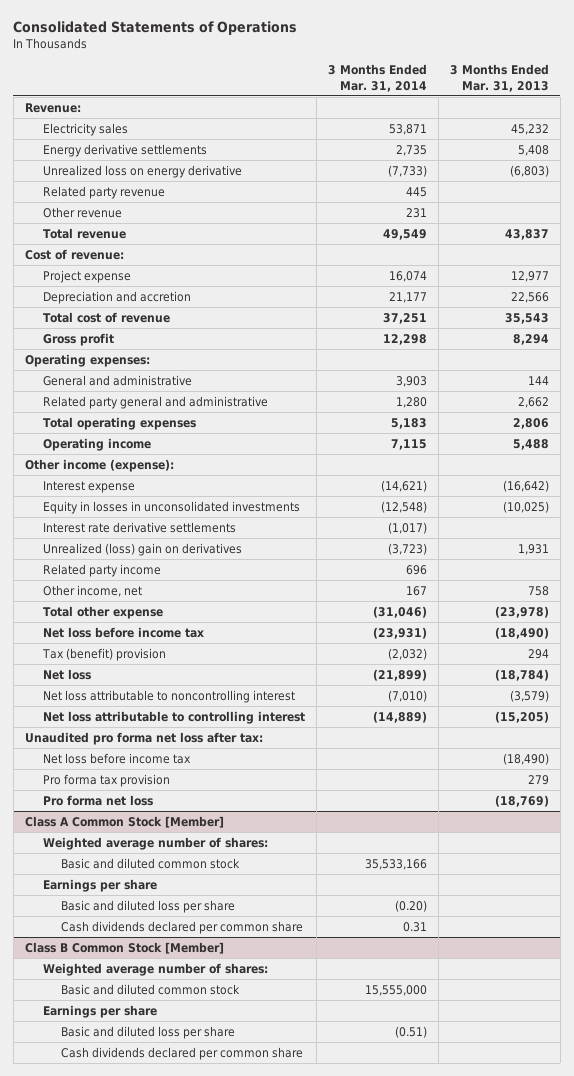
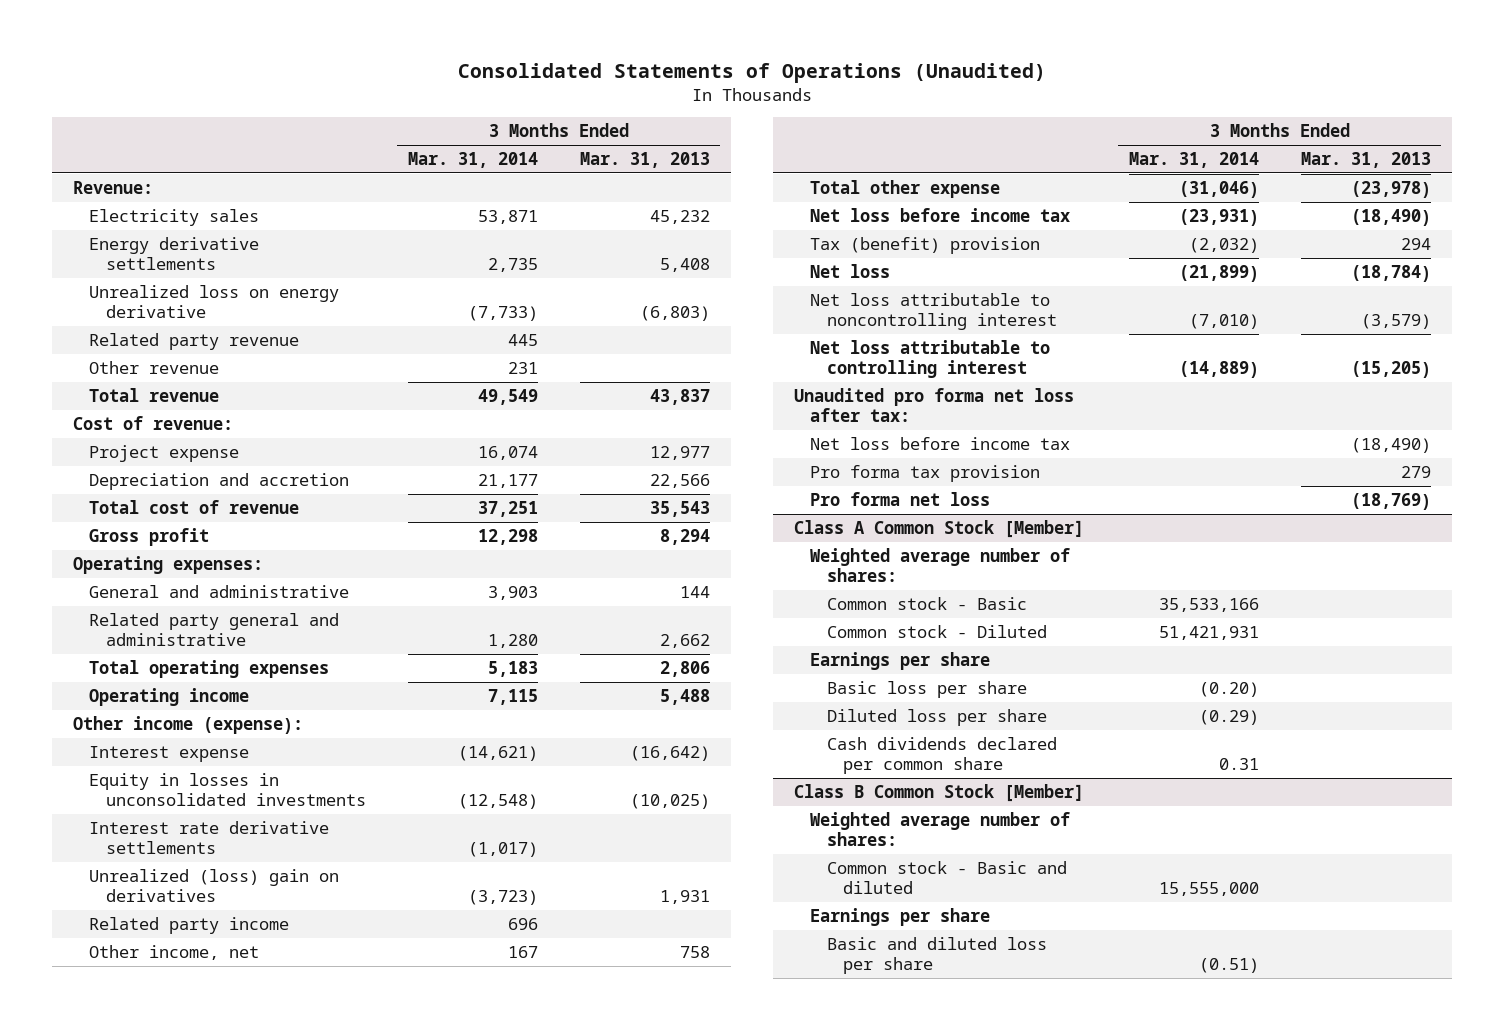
- Consolidated Statements of Operations
+ Consolidated Statements of Operations (Unaudited)
@ Class A Common Stock [Member]
- Basic and diluted common stock | 35,533,166 |
+ Common stock - Basic | 35,533,166 |
+ Common stock - Diluted | 51,421,931 |
- Basic and diluted loss per share | (0.20) |
+ Basic loss per share | (0.20) |
+ Diluted loss per share | (0.29) |
@ Class B Common Stock [Member]
- Basic and diluted common stock | 15,555,000 |
+ Common stock - Basic and diluted | 15,555,000 |
- Cash dividends declared per common share

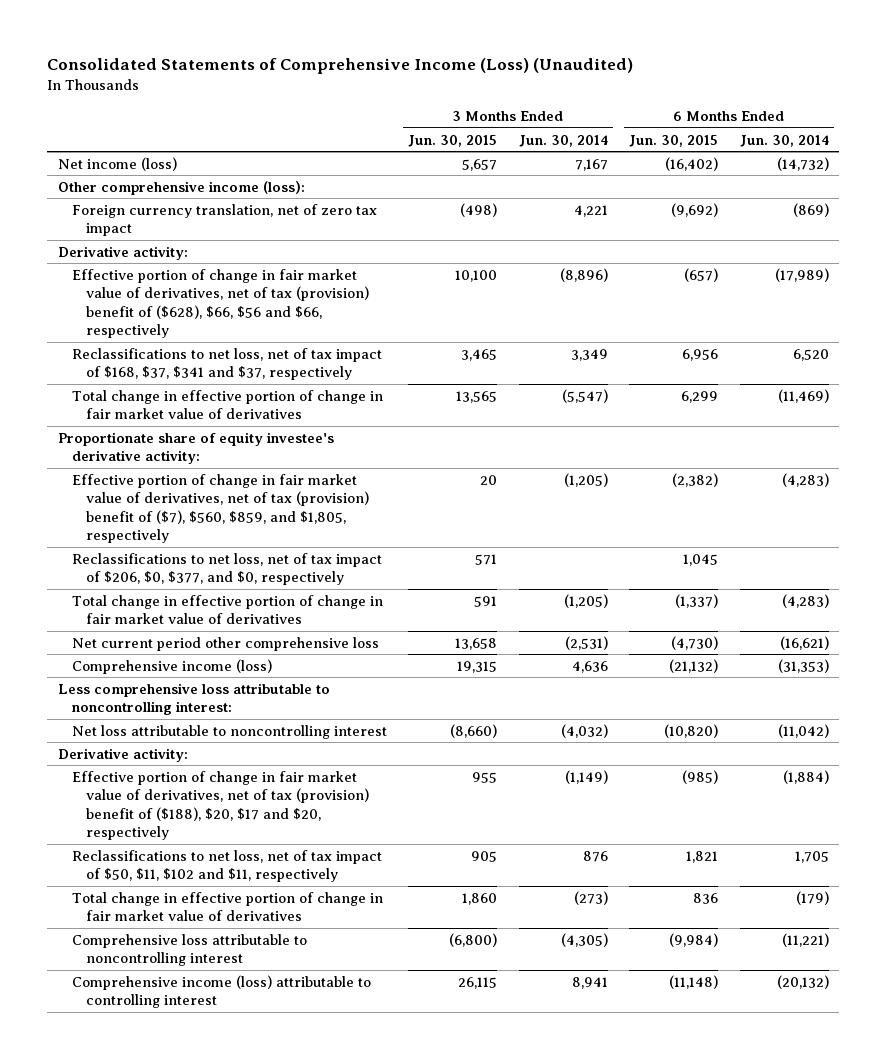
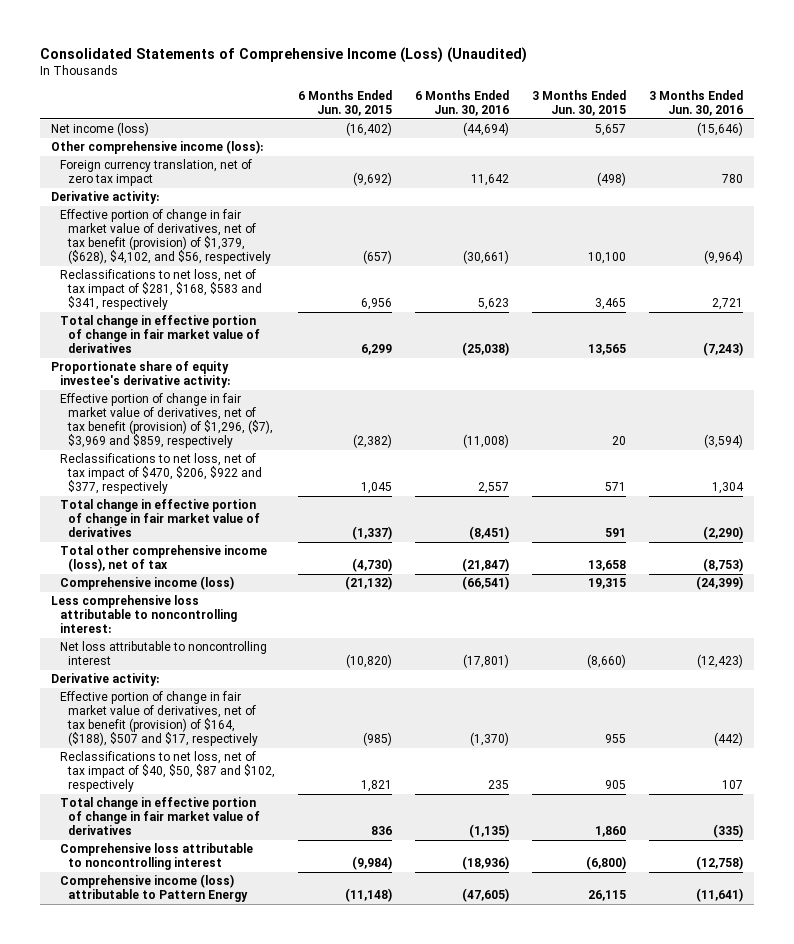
- | 3 Months Ended Jun. 30, 2015 | 3 Months Ended Jun. 30, 2014 | 6 Months Ended Jun. 30, 2015 | 6 Months Ended Jun. 30, 2014
+ | 6 Months Ended Jun. 30, 2015 | 6 Months Ended Jun. 30, 2016 | 3 Months Ended Jun. 30, 2015 | 3 Months Ended Jun. 30, 2016
- Effective portion of change in fair market value of derivatives, net of tax (provision) benefit of ($628), $66, $56 and $66, respectively | 10,100 | (8,896) | (657) | (17,989)
- Reclassifications to net loss, net of tax impact of $168, $37, $341 and $37, respectively | 3,465 | 3,349 | 6,956 | 6,520
+ Effective portion of change in fair market value of derivatives, net of tax benefit (provision) of $1,379, ($628), $4,102, and $56, respectively | (657) | (30,661) | 10,100 | (9,964)
+ Reclassifications to net loss, net of tax impact of $281, $168, $583 and $341, respectively | 6,956 | 5,623 | 3,465 | 2,721
- Effective portion of change in fair market value of derivatives, net of tax (provision) benefit of ($7), $560, $859, and $1,805, respectively | 20 | (1,205) | (2,382) | (4,283)
- Reclassifications to net loss, net of tax impact of $206, $0, $377, and $0, respectively | 571 | | 1,045 |
+ Effective portion of change in fair market value of derivatives, net of tax benefit (provision) of $1,296, ($7), $3,969 and $859, respectively | (2,382) | (11,008) | 20 | (3,594)
+ Reclassifications to net loss, net of tax impact of $470, $206, $922 and $377, respectively | 1,045 | 2,557 | 571 | 1,304
- Net current period other comprehensive loss | 13,658 | (2,531) | (4,730) | (16,621)
+ Total other comprehensive income (loss), net of tax | (4,730) | (21,847) | 13,658 | (8,753)
- Effective portion of change in fair market value of derivatives, net of tax (provision) benefit of ($188), $20, $17 and $20, respectively | 955 | (1,149) | (985) | (1,884)
- Reclassifications to net loss, net of tax impact of $50, $11, $102 and $11, respectively | 905 | 876 | 1,821 | 1,705
+ Effective portion of change in fair market value of derivatives, net of tax benefit (provision) of $164, ($188), $507 and $17, respectively | (985) | (1,370) | 955 | (442)
+ Reclassifications to net loss, net of tax impact of $40, $50, $87 and $102, respectively | 1,821 | 235 | 905 | 107
- Comprehensive income (loss) attributable to controlling interest | 26,115 | 8,941 | (11,148) | (20,132)
+ Comprehensive income (loss) attributable to Pattern Energy | (11,148) | (47,605) | 26,115 | (11,641)

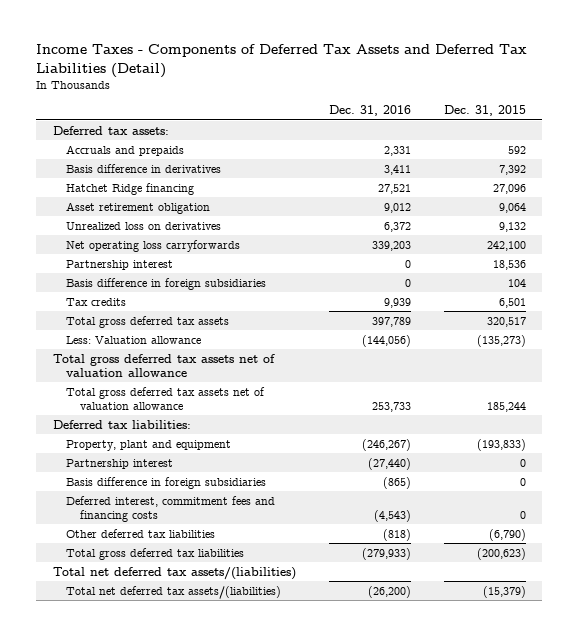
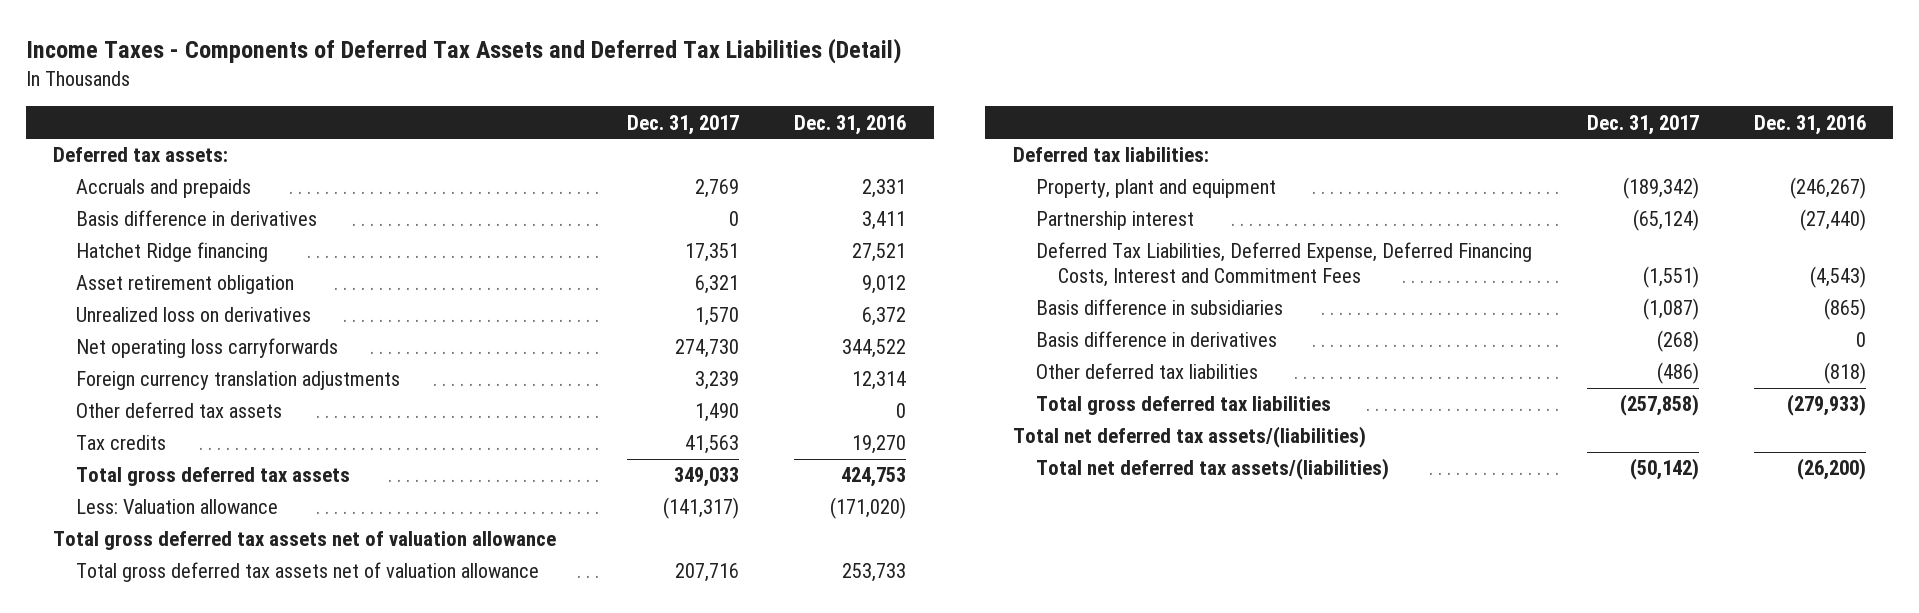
- | Dec. 31, 2016 | Dec. 31, 2015
+ | Dec. 31, 2017 | Dec. 31, 2016
- Net operating loss carryforwards | 339,203 | 242,100
- Partnership interest | 0 | 18,536
- Basis difference in foreign subsidiaries | 0 | 104
- Tax credits | 9,939 | 6,501
- Total gross deferred tax assets | 397,789 | 320,517
- Less: Valuation allowance | (144,056) | (135,273)
+ Net operating loss carryforwards | 274,730 | 344,522
+ Foreign currency translation adjustments | 3,239 | 12,314
+ Other deferred tax assets | 1,490 | 0
+ Tax credits | 41,563 | 19,270
+ Total gross deferred tax assets | 349,033 | 424,753
+ Less: Valuation allowance | (141,317) | (171,020)
- Basis difference in foreign subsidiaries | (865) | 0
- Deferred interest, commitment fees and financing costs | (4,543) | 0
+ Deferred Tax Liabilities, Deferred Expense, Deferred Financing Costs, Interest and Commitment Fees | (1,551) | (4,543)
+ Basis difference in subsidiaries | (1,087) | (865)
+ Basis difference in derivatives | (268) | 0

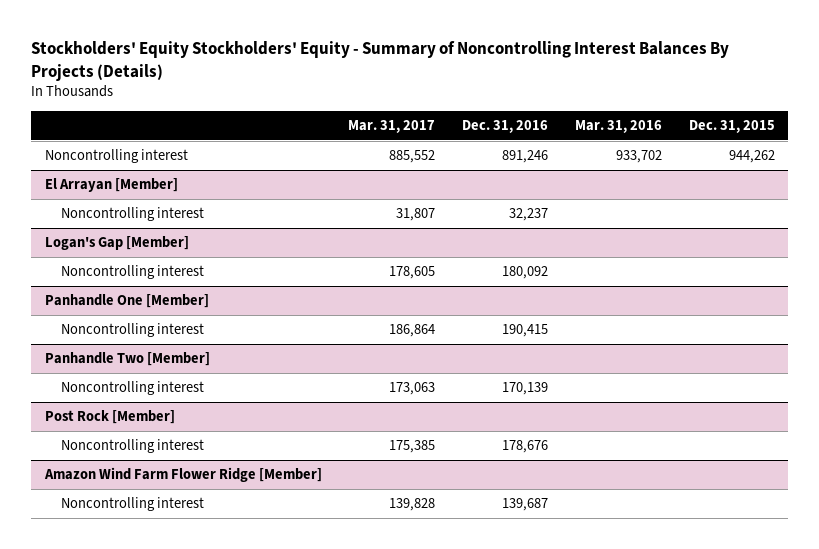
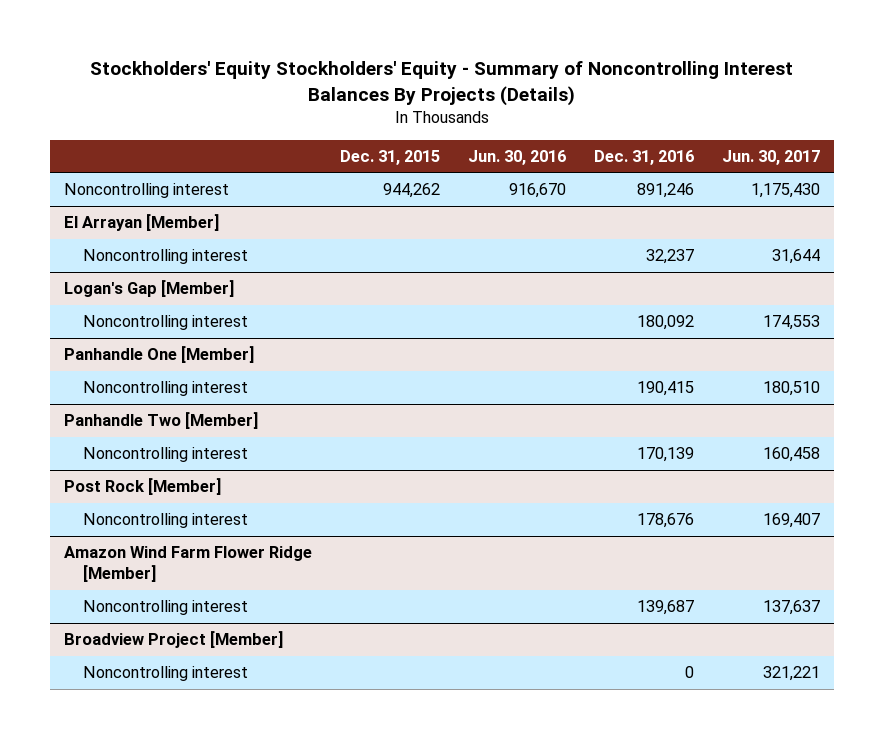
- | Mar. 31, 2017 | Dec. 31, 2016 | Mar. 31, 2016 | Dec. 31, 2015
+ | Dec. 31, 2015 | Jun. 30, 2016 | Dec. 31, 2016 | Jun. 30, 2017
+ Broadview Project [Member]
+ Noncontrolling interest | | | 0 | 321,221

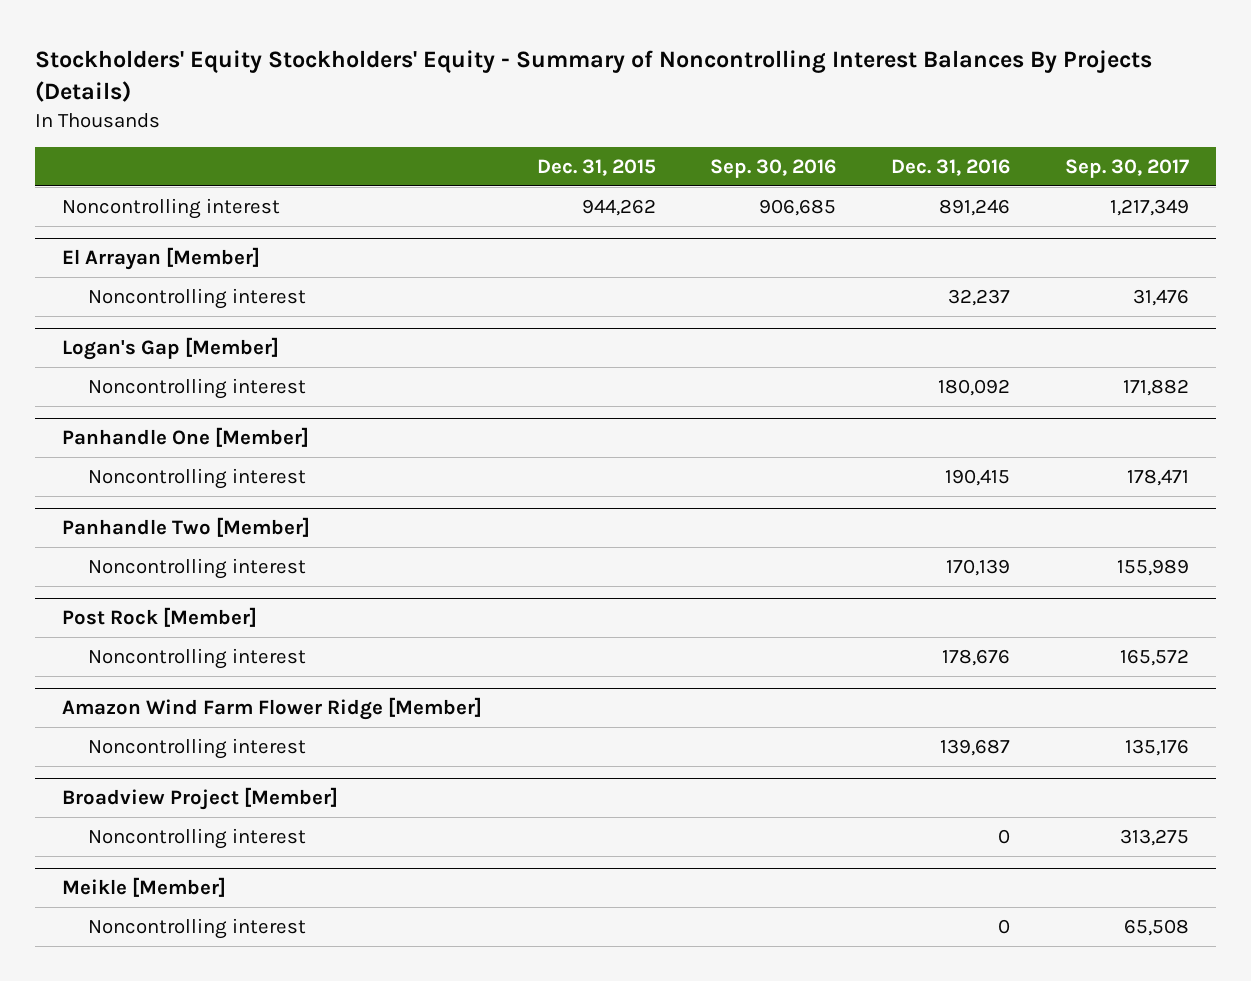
- | Dec. 31, 2015 | Jun. 30, 2016 | Dec. 31, 2016 | Jun. 30, 2017
+ | Dec. 31, 2015 | Sep. 30, 2016 | Dec. 31, 2016 | Sep. 30, 2017
+ Meikle [Member]
+ Noncontrolling interest | | | 0 | 65,508

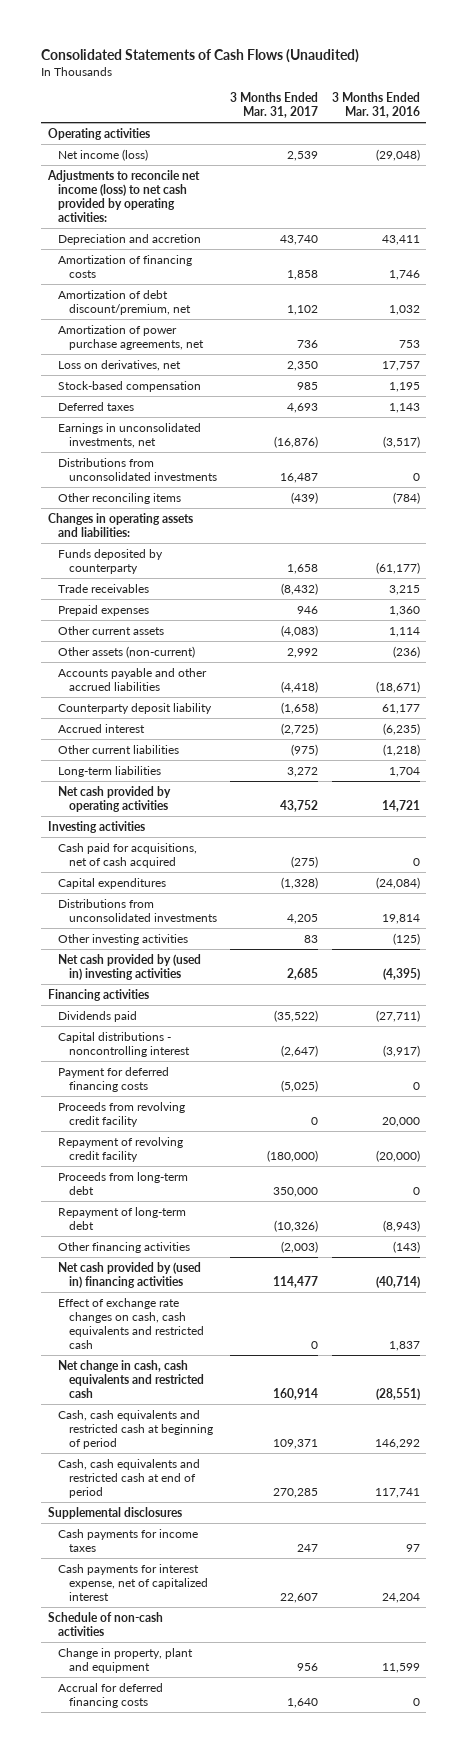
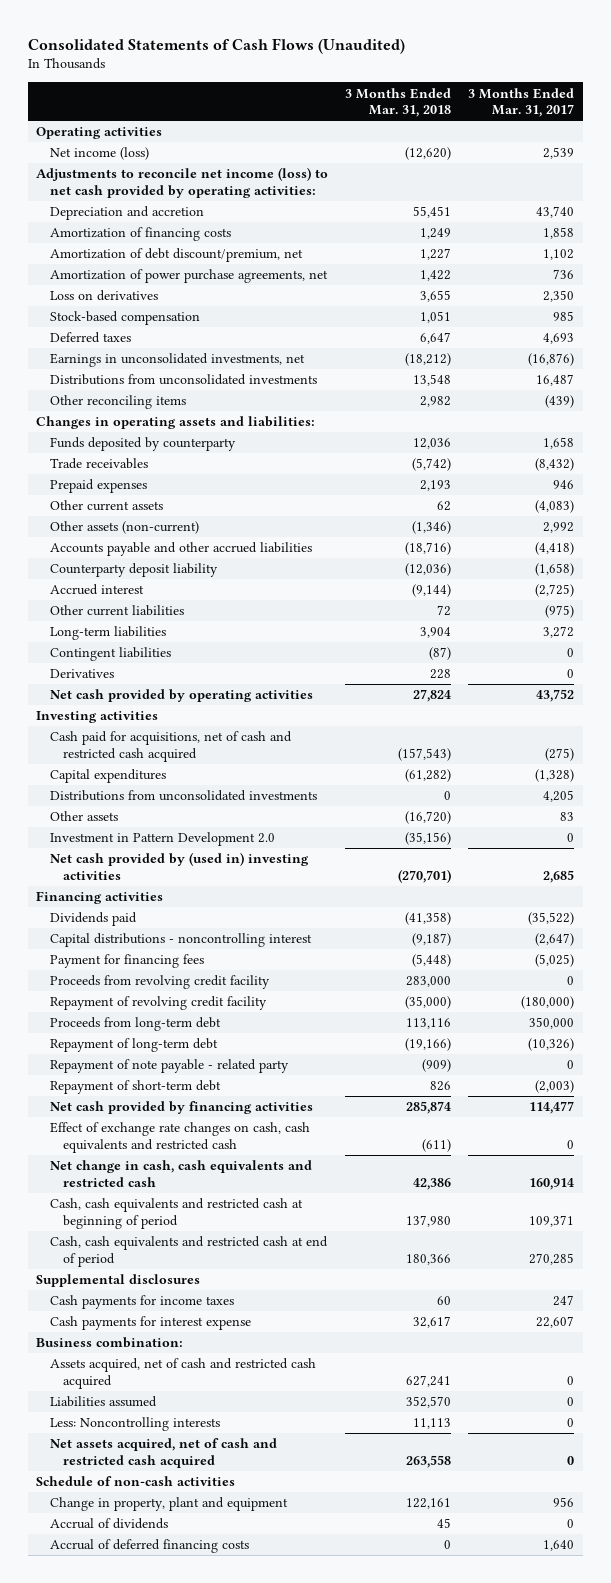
- | 3 Months Ended Mar. 31, 2017 | 3 Months Ended Mar. 31, 2016
+ | 3 Months Ended Mar. 31, 2018 | 3 Months Ended Mar. 31, 2017
- Loss on derivatives, net | 2,350 | 17,757
+ Loss on derivatives | 3,655 | 2,350
+ Contingent liabilities | (87) | 0
+ Derivatives | 228 | 0
- Cash paid for acquisitions, net of cash acquired | (275) | 0
+ Cash paid for acquisitions, net of cash and restricted cash acquired | (157,543) | (275)
- Other investing activities | 83 | (125)
+ Other assets | (16,720) | 83
+ Investment in Pattern Development 2.0 | (35,156) | 0
- Payment for deferred financing costs | (5,025) | 0
+ Payment for financing fees | (5,448) | (5,025)
- Other financing activities | (2,003) | (143)
- Net cash provided by (used in) financing activities | 114,477 | (40,714)
+ Repayment of note payable - related party | (909) | 0
+ Repayment of short-term debt | 826 | (2,003)
+ Net cash provided by financing activities | 285,874 | 114,477
- Cash payments for interest expense, net of capitalized interest | 22,607 | 24,204
+ Cash payments for interest expense | 32,617 | 22,607
+ Business combination:
+ Assets acquired, net of cash and restricted cash acquired | 627,241 | 0
+ Liabilities assumed | 352,570 | 0
+ Less: Noncontrolling interests | 11,113 | 0
+ Net assets acquired, net of cash and restricted cash acquired | 263,558 | 0
- Accrual for deferred financing costs | 1,640 | 0
+ Accrual of dividends | 45 | 0
+ Accrual of deferred financing costs | 0 | 1,640

